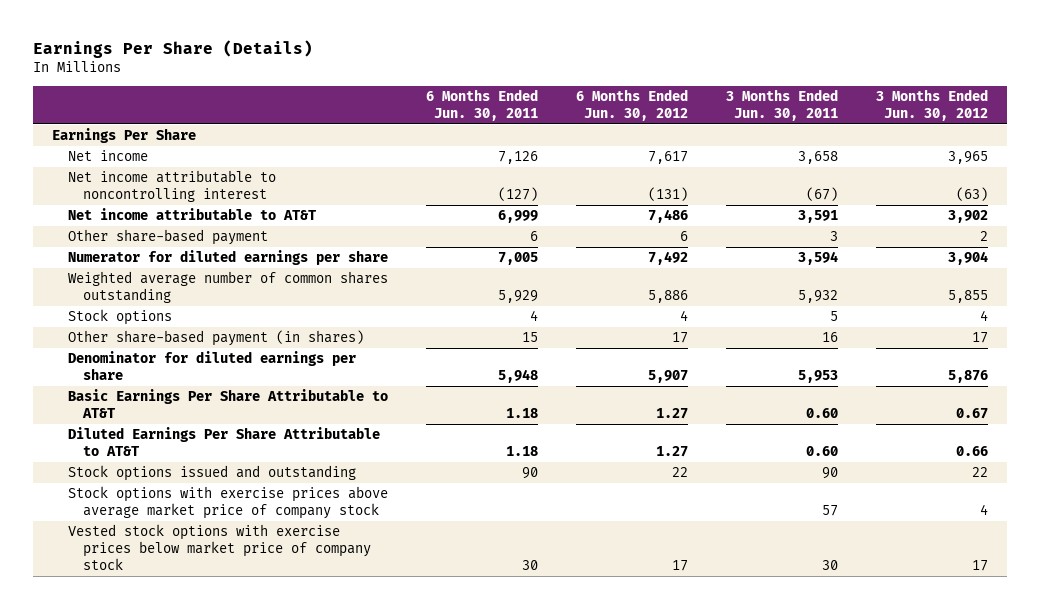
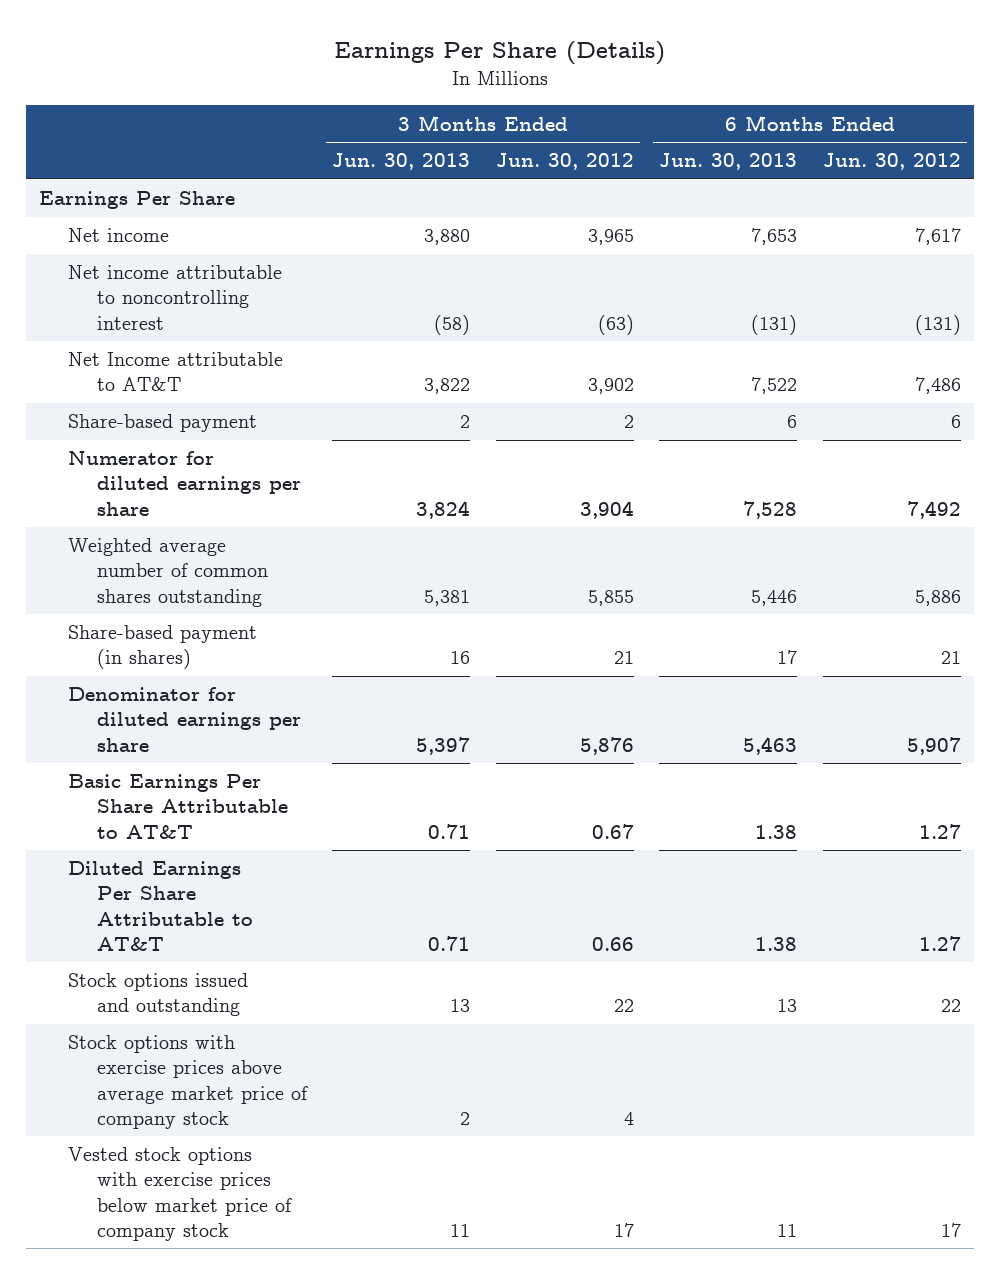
- | 6 Months Ended Jun. 30, 2011 | 6 Months Ended Jun. 30, 2012 | 3 Months Ended Jun. 30, 2011 | 3 Months Ended Jun. 30, 2012
+ | 3 Months Ended Jun. 30, 2013 | 3 Months Ended Jun. 30, 2012 | 6 Months Ended Jun. 30, 2013 | 6 Months Ended Jun. 30, 2012
- Net income attributable to AT&T | 6,999 | 7,486 | 3,591 | 3,902
- Other share-based payment | 6 | 6 | 3 | 2
+ Net Income attributable to AT&T | 3,822 | 3,902 | 7,522 | 7,486
+ Share-based payment | 2 | 2 | 6 | 6
- Stock options | 4 | 4 | 5 | 4
- Other share-based payment (in shares) | 15 | 17 | 16 | 17
+ Share-based payment (in shares) | 16 | 21 | 17 | 21

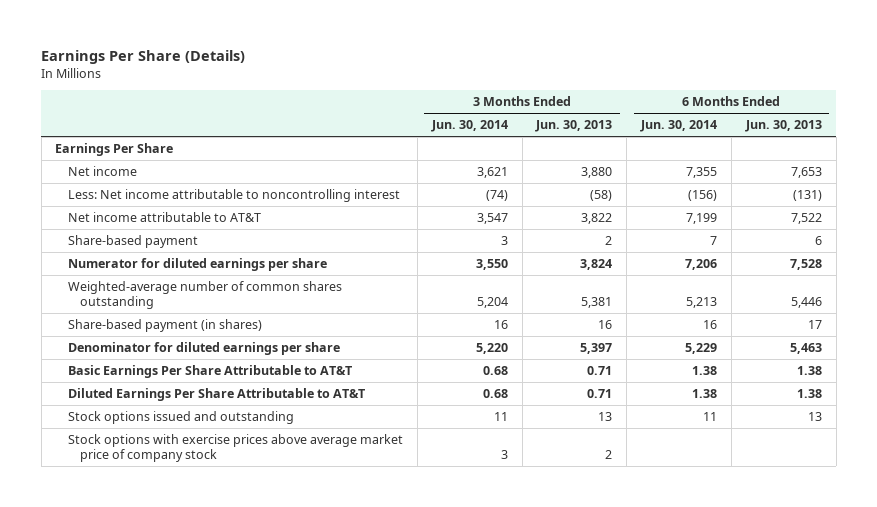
- | 3 Months Ended Jun. 30, 2013 | 3 Months Ended Jun. 30, 2012 | 6 Months Ended Jun. 30, 2013 | 6 Months Ended Jun. 30, 2012
+ | 3 Months Ended Jun. 30, 2014 | 3 Months Ended Jun. 30, 2013 | 6 Months Ended Jun. 30, 2014 | 6 Months Ended Jun. 30, 2013
- Net income attributable to noncontrolling interest | (58) | (63) | (131) | (131)
- Net Income attributable to AT&T | 3,822 | 3,902 | 7,522 | 7,486
+ Less: Net income attributable to noncontrolling interest | (74) | (58) | (156) | (131)
+ Net income attributable to AT&T | 3,547 | 3,822 | 7,199 | 7,522
- Weighted average number of common shares outstanding | 5,381 | 5,855 | 5,446 | 5,886
+ Weighted-average number of common shares outstanding | 5,204 | 5,381 | 5,213 | 5,446
- Vested stock options with exercise prices below market price of company stock | 11 | 17 | 11 | 17

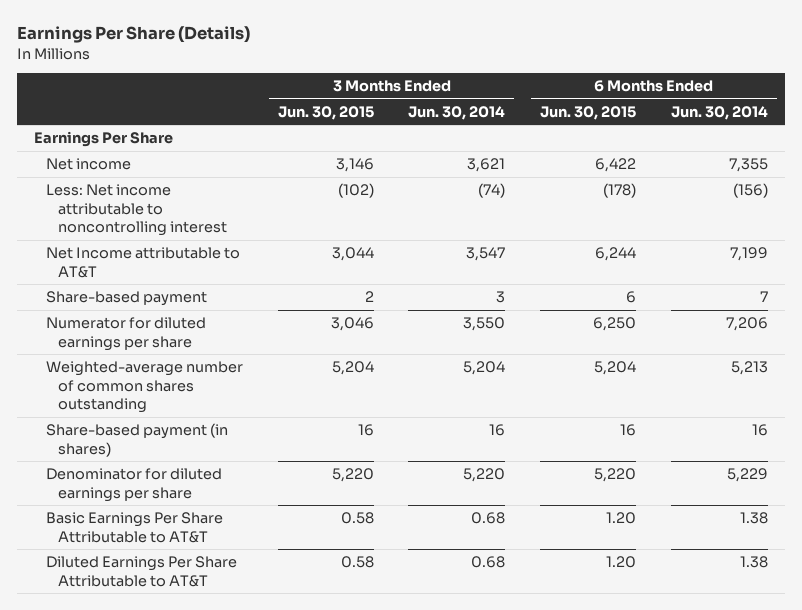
- | 3 Months Ended Jun. 30, 2014 | 3 Months Ended Jun. 30, 2013 | 6 Months Ended Jun. 30, 2014 | 6 Months Ended Jun. 30, 2013
+ | 3 Months Ended Jun. 30, 2015 | 3 Months Ended Jun. 30, 2014 | 6 Months Ended Jun. 30, 2015 | 6 Months Ended Jun. 30, 2014
- Net income attributable to AT&T | 3,547 | 3,822 | 7,199 | 7,522
+ Net Income attributable to AT&T | 3,044 | 3,547 | 6,244 | 7,199
- Stock options issued and outstanding | 11 | 13 | 11 | 13
- Stock options with exercise prices above average market price of company stock | 3 | 2 | |

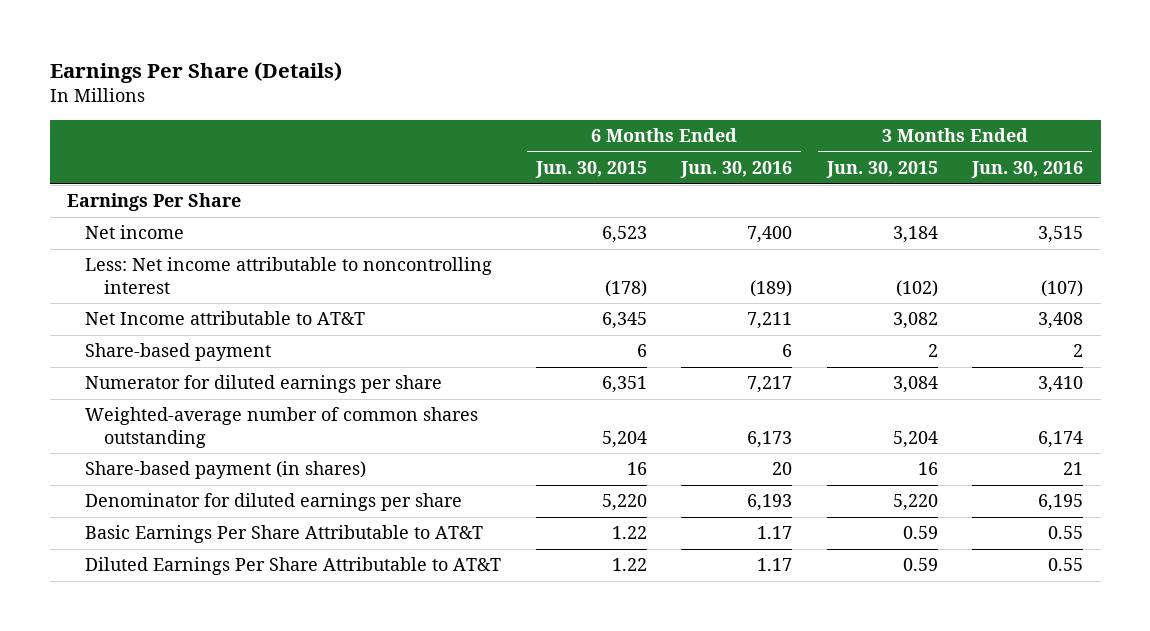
- | 3 Months Ended Jun. 30, 2015 | 3 Months Ended Jun. 30, 2014 | 6 Months Ended Jun. 30, 2015 | 6 Months Ended Jun. 30, 2014
+ | 6 Months Ended Jun. 30, 2015 | 6 Months Ended Jun. 30, 2016 | 3 Months Ended Jun. 30, 2015 | 3 Months Ended Jun. 30, 2016
- Net income | 3,146 | 3,621 | 6,422 | 7,355
+ Net income | 6,523 | 7,400 | 3,184 | 3,515
- Net Income attributable to AT&T | 3,044 | 3,547 | 6,244 | 7,199
+ Net Income attributable to AT&T | 6,345 | 7,211 | 3,082 | 3,408
- Numerator for diluted earnings per share | 3,046 | 3,550 | 6,250 | 7,206
+ Numerator for diluted earnings per share | 6,351 | 7,217 | 3,084 | 3,410
- Basic Earnings Per Share Attributable to AT&T | 0.58 | 0.68 | 1.20 | 1.38
- Diluted Earnings Per Share Attributable to AT&T | 0.58 | 0.68 | 1.20 | 1.38
+ Basic Earnings Per Share Attributable to AT&T | 1.22 | 1.17 | 0.59 | 0.55
+ Diluted Earnings Per Share Attributable to AT&T | 1.22 | 1.17 | 0.59 | 0.55

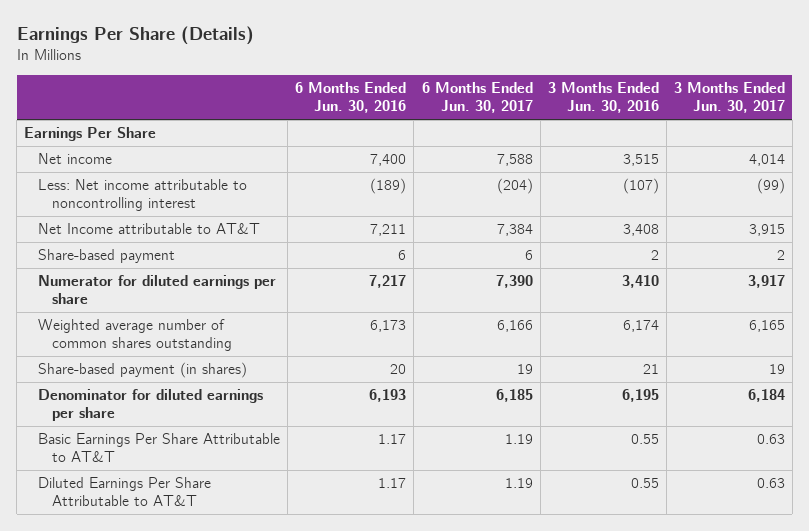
- | 6 Months Ended Jun. 30, 2015 | 6 Months Ended Jun. 30, 2016 | 3 Months Ended Jun. 30, 2015 | 3 Months Ended Jun. 30, 2016
+ | 6 Months Ended Jun. 30, 2016 | 6 Months Ended Jun. 30, 2017 | 3 Months Ended Jun. 30, 2016 | 3 Months Ended Jun. 30, 2017
- Weighted-average number of common shares outstanding | 5,204 | 6,173 | 5,204 | 6,174
+ Weighted average number of common shares outstanding | 6,173 | 6,166 | 6,174 | 6,165

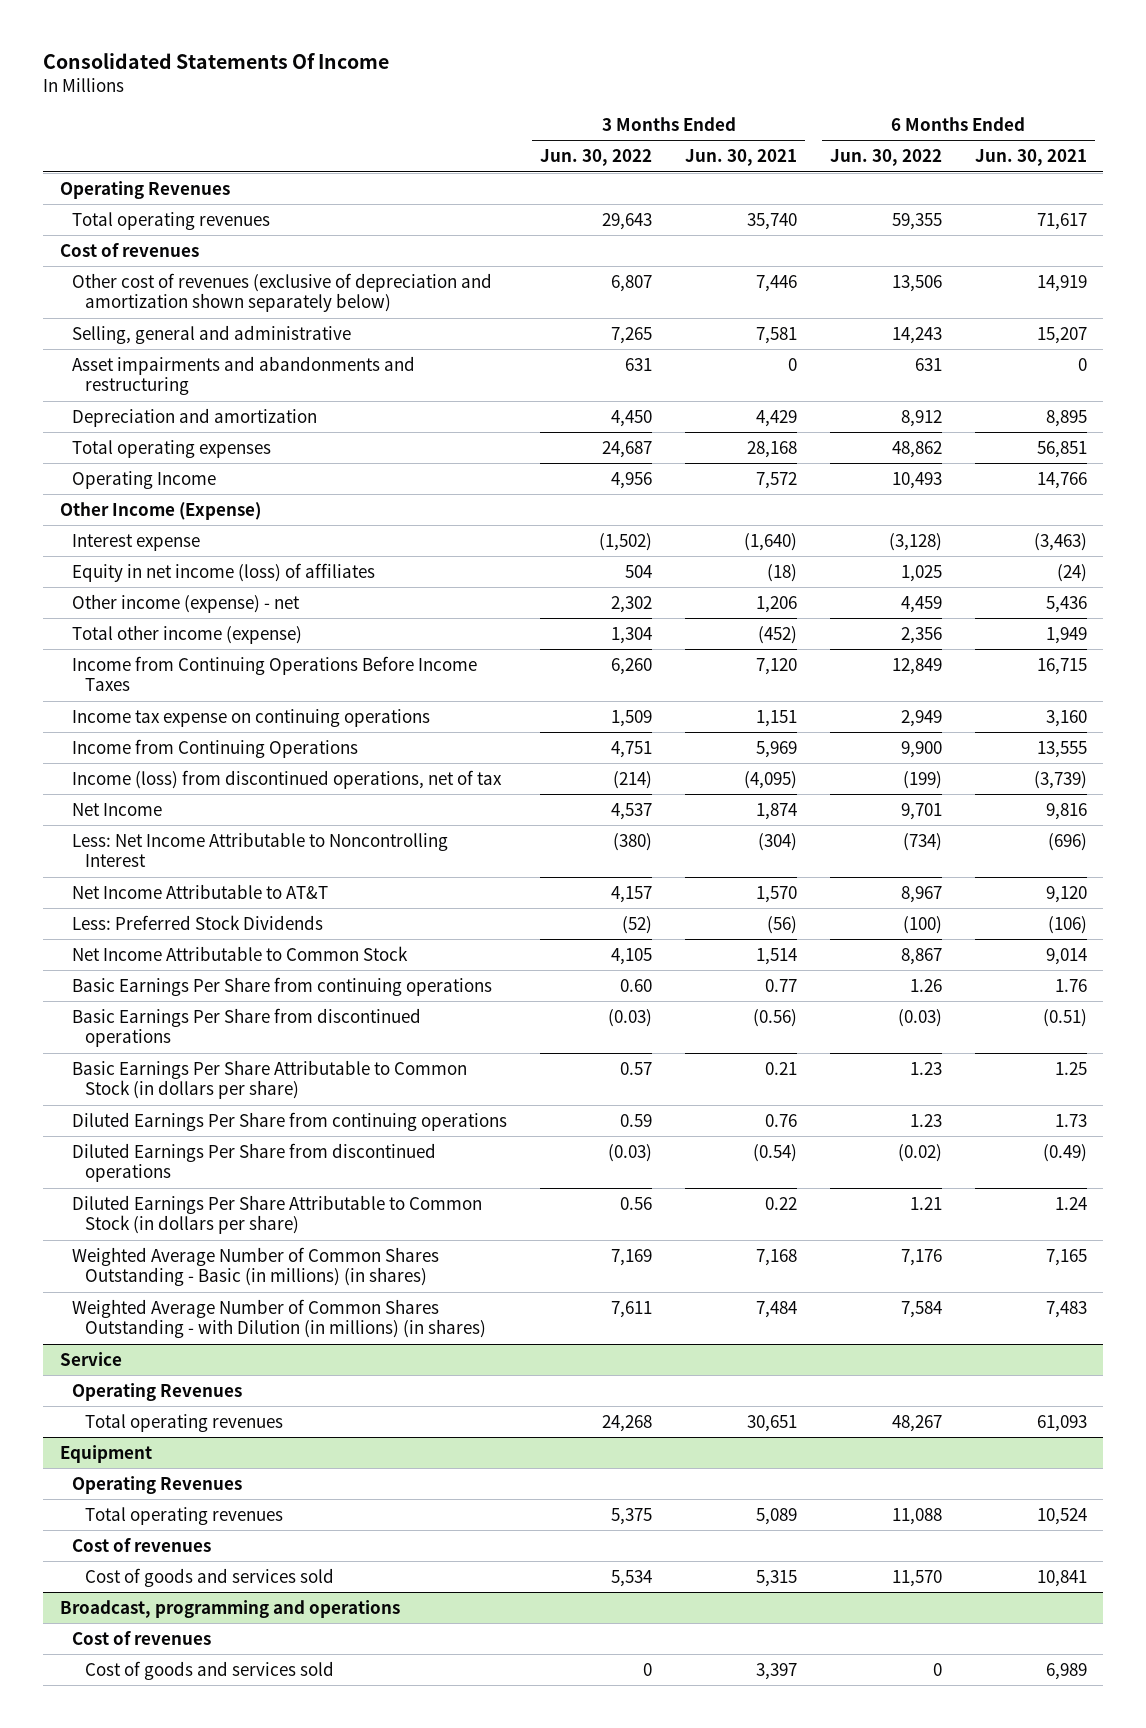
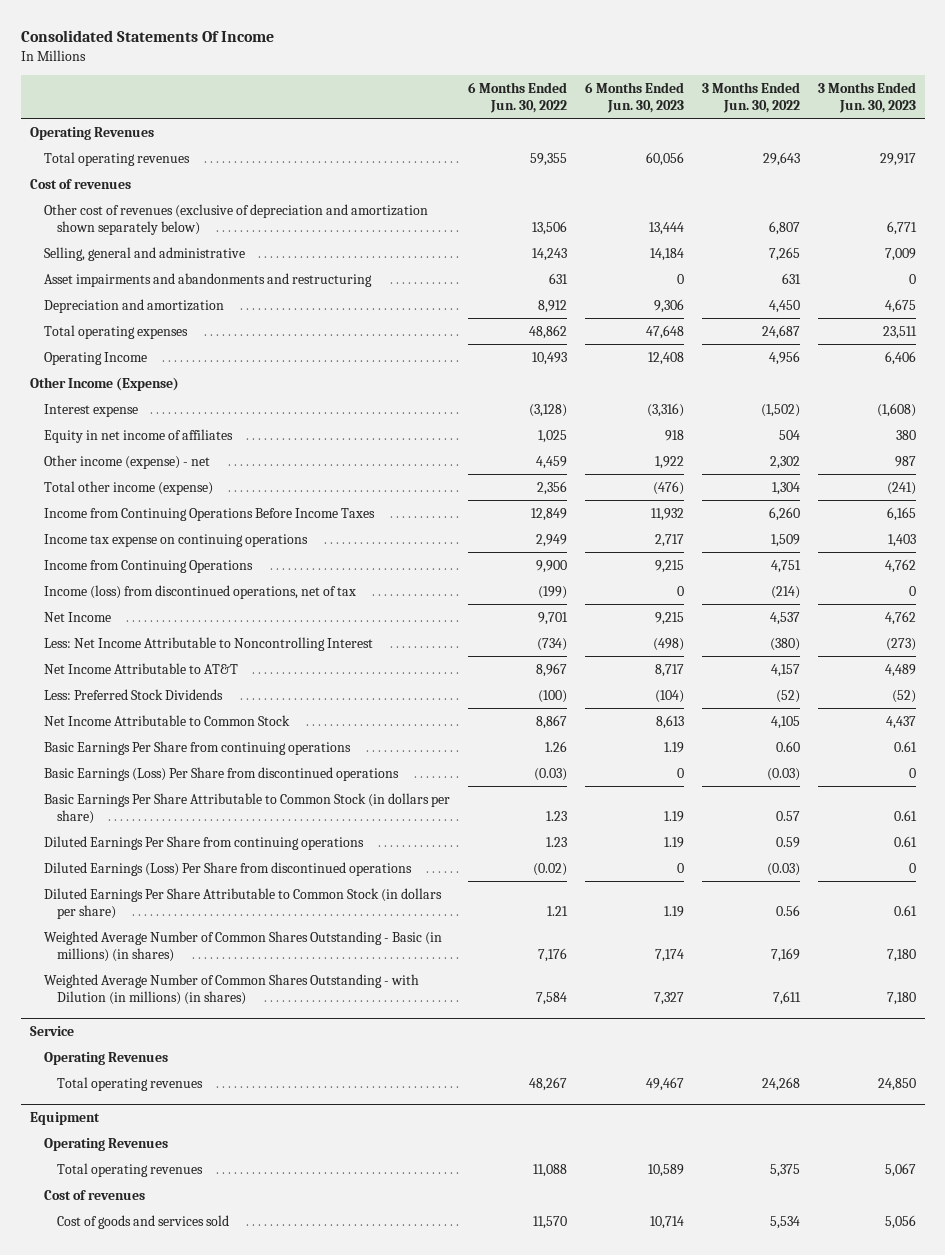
- | 3 Months Ended Jun. 30, 2022 | 3 Months Ended Jun. 30, 2021 | 6 Months Ended Jun. 30, 2022 | 6 Months Ended Jun. 30, 2021
+ | 6 Months Ended Jun. 30, 2022 | 6 Months Ended Jun. 30, 2023 | 3 Months Ended Jun. 30, 2022 | 3 Months Ended Jun. 30, 2023
- Equity in net income (loss) of affiliates | 504 | (18) | 1,025 | (24)
+ Equity in net income of affiliates | 1,025 | 918 | 504 | 380
- Basic Earnings Per Share from discontinued operations | (0.03) | (0.56) | (0.03) | (0.51)
+ Basic Earnings (Loss) Per Share from discontinued operations | (0.03) | 0 | (0.03) | 0
- Diluted Earnings Per Share from discontinued operations | (0.03) | (0.54) | (0.02) | (0.49)
+ Diluted Earnings (Loss) Per Share from discontinued operations | (0.02) | 0 | (0.03) | 0
- Broadcast, programming and operations
- Cost of revenues
- Cost of goods and services sold | 0 | 3,397 | 0 | 6,989

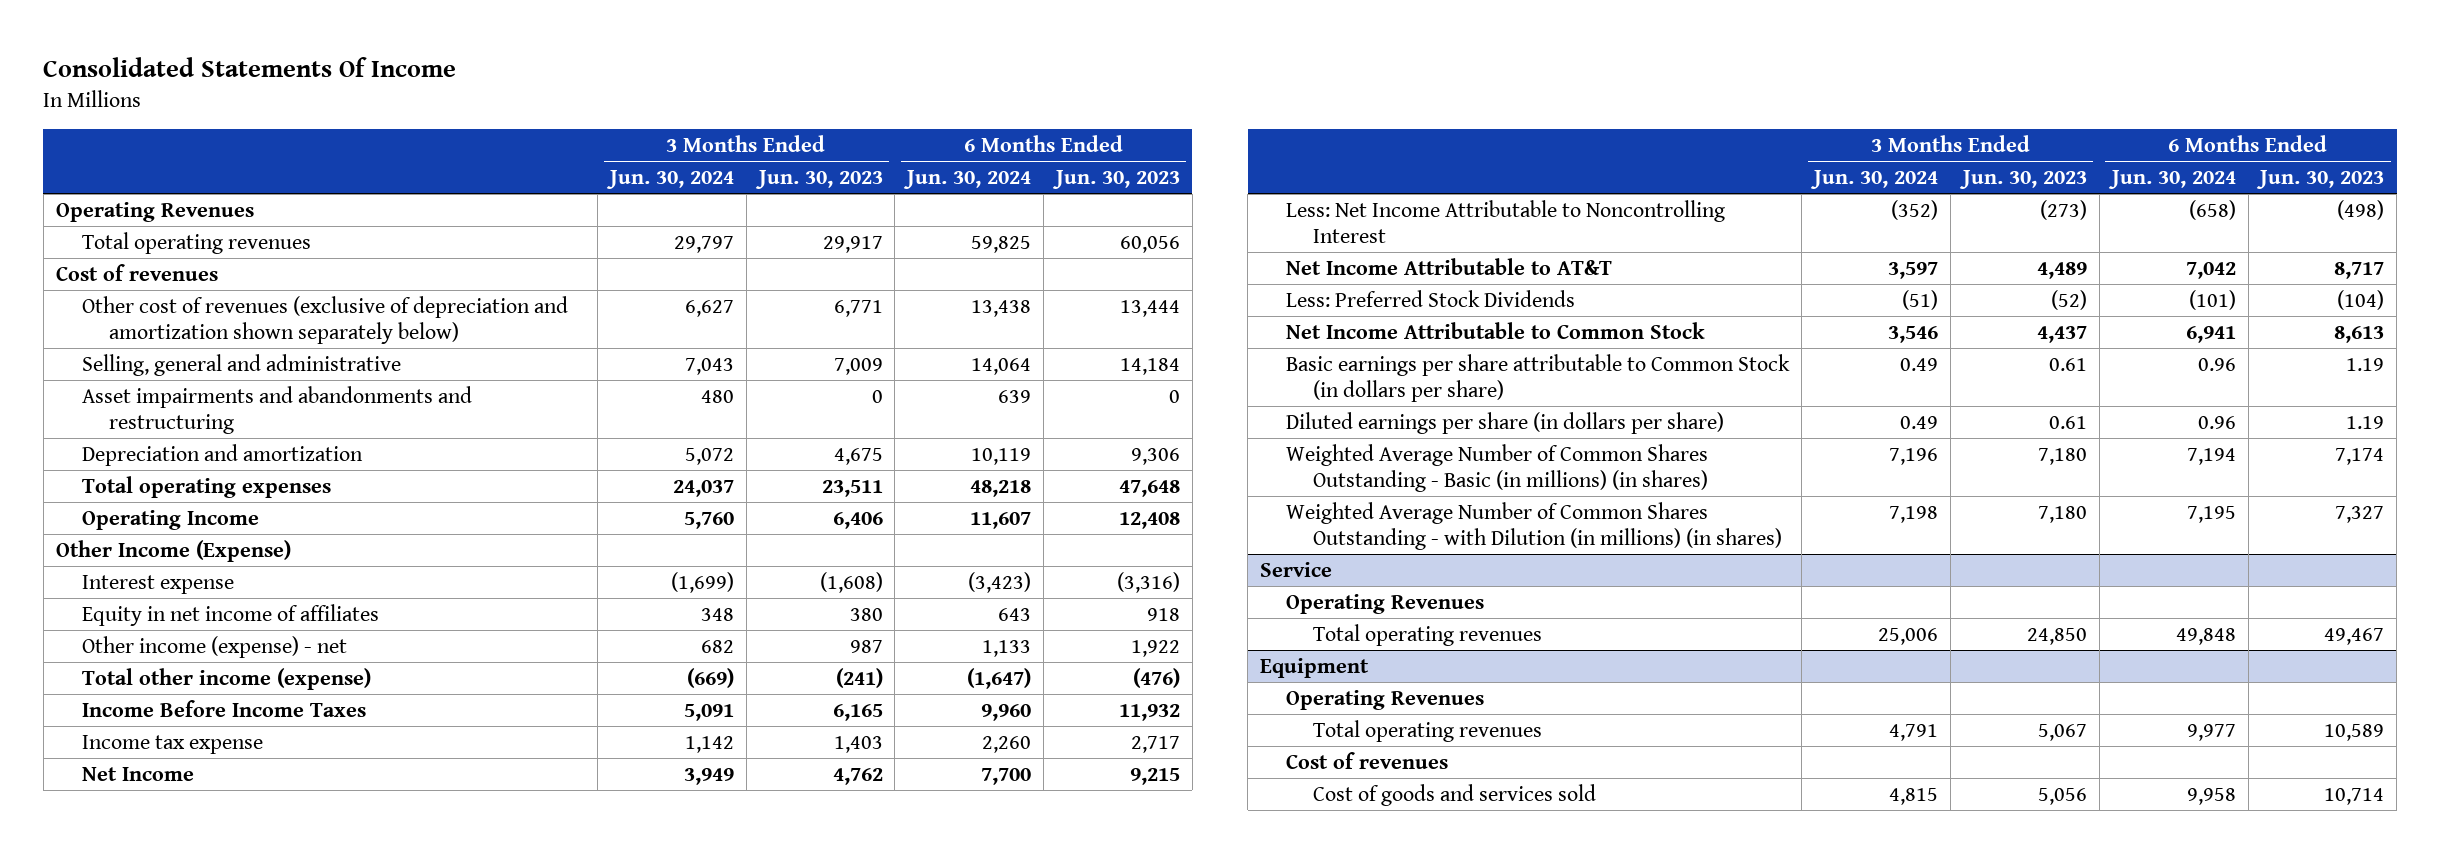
- | 6 Months Ended Jun. 30, 2022 | 6 Months Ended Jun. 30, 2023 | 3 Months Ended Jun. 30, 2022 | 3 Months Ended Jun. 30, 2023
+ | 3 Months Ended Jun. 30, 2024 | 3 Months Ended Jun. 30, 2023 | 6 Months Ended Jun. 30, 2024 | 6 Months Ended Jun. 30, 2023
- Income from Continuing Operations Before Income Taxes | 12,849 | 11,932 | 6,260 | 6,165
- Income tax expense on continuing operations | 2,949 | 2,717 | 1,509 | 1,403
- Income from Continuing Operations | 9,900 | 9,215 | 4,751 | 4,762
- Income (loss) from discontinued operations, net of tax | (199) | 0 | (214) | 0
+ Income Before Income Taxes | 5,091 | 6,165 | 9,960 | 11,932
+ Income tax expense | 1,142 | 1,403 | 2,260 | 2,717
- Basic Earnings Per Share from continuing operations | 1.26 | 1.19 | 0.60 | 0.61
- Basic Earnings (Loss) Per Share from discontinued operations | (0.03) | 0 | (0.03) | 0
- Basic Earnings Per Share Attributable to Common Stock (in dollars per share) | 1.23 | 1.19 | 0.57 | 0.61
- Diluted Earnings Per Share from continuing operations | 1.23 | 1.19 | 0.59 | 0.61
- Diluted Earnings (Loss) Per Share from discontinued operations | (0.02) | 0 | (0.03) | 0
- Diluted Earnings Per Share Attributable to Common Stock (in dollars per share) | 1.21 | 1.19 | 0.56 | 0.61
+ Basic earnings per share attributable to Common Stock (in dollars per share) | 0.49 | 0.61 | 0.96 | 1.19
+ Diluted earnings per share (in dollars per share) | 0.49 | 0.61 | 0.96 | 1.19

